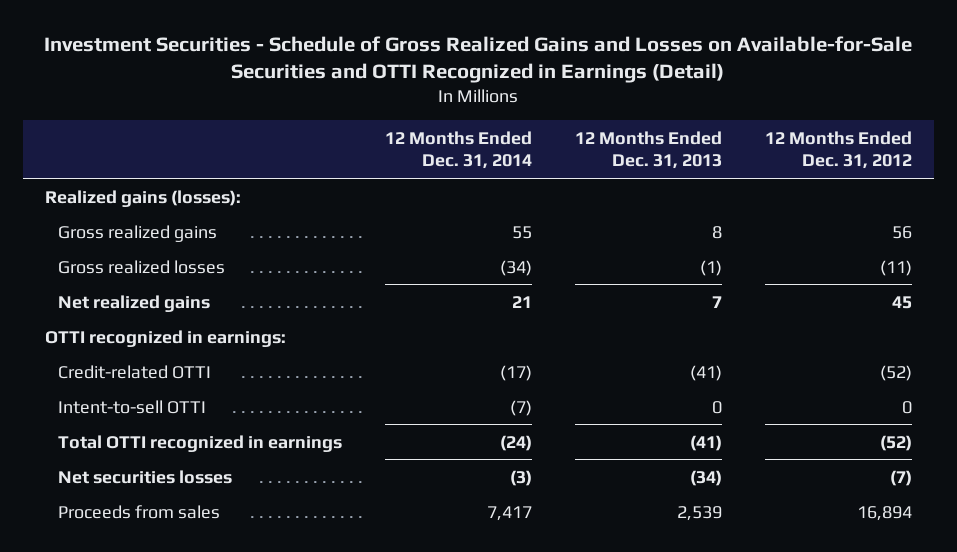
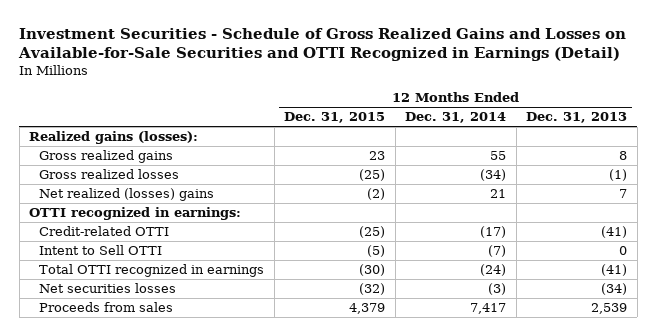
- | 12 Months Ended Dec. 31, 2014 | 12 Months Ended Dec. 31, 2013 | 12 Months Ended Dec. 31, 2012
+ | 12 Months Ended Dec. 31, 2015 | 12 Months Ended Dec. 31, 2014 | 12 Months Ended Dec. 31, 2013
- Net realized gains | 21 | 7 | 45
+ Net realized (losses) gains | (2) | 21 | 7
- Intent-to-sell OTTI | (7) | 0 | 0
+ Intent to Sell OTTI | (5) | (7) | 0

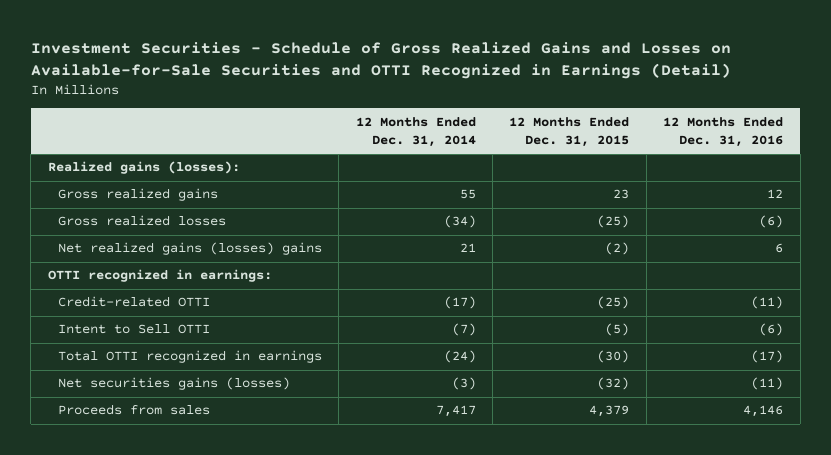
- | 12 Months Ended Dec. 31, 2015 | 12 Months Ended Dec. 31, 2014 | 12 Months Ended Dec. 31, 2013
+ | 12 Months Ended Dec. 31, 2014 | 12 Months Ended Dec. 31, 2015 | 12 Months Ended Dec. 31, 2016
- Net realized (losses) gains | (2) | 21 | 7
+ Net realized gains (losses) gains | 21 | (2) | 6
- Net securities losses | (32) | (3) | (34)
+ Net securities gains (losses) | (3) | (32) | (11)

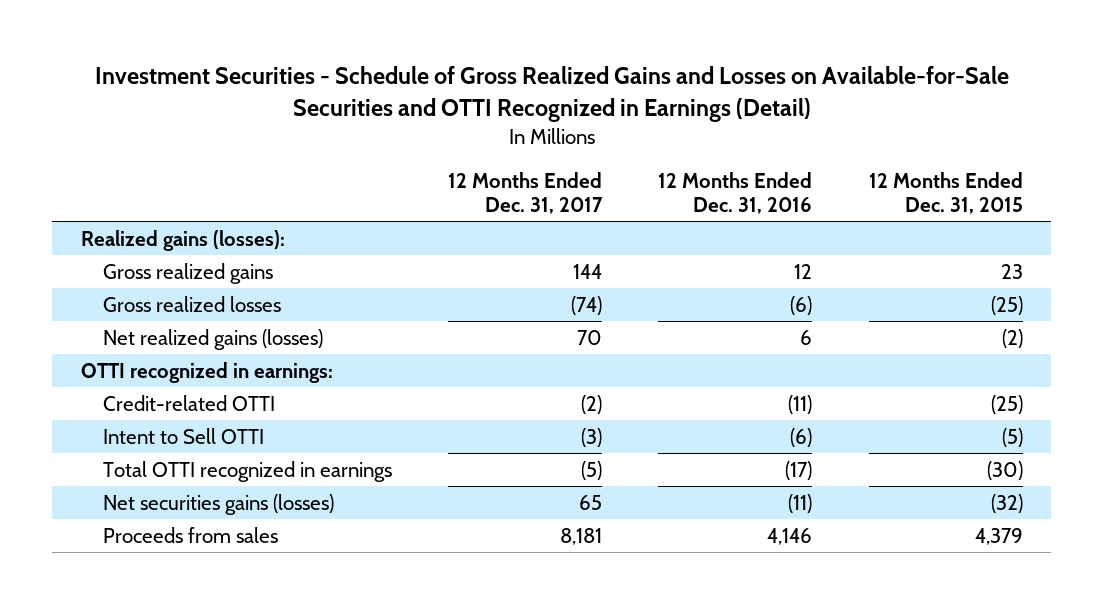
- | 12 Months Ended Dec. 31, 2014 | 12 Months Ended Dec. 31, 2015 | 12 Months Ended Dec. 31, 2016
+ | 12 Months Ended Dec. 31, 2017 | 12 Months Ended Dec. 31, 2016 | 12 Months Ended Dec. 31, 2015
- Net realized gains (losses) gains | 21 | (2) | 6
+ Net realized gains (losses) | 70 | 6 | (2)

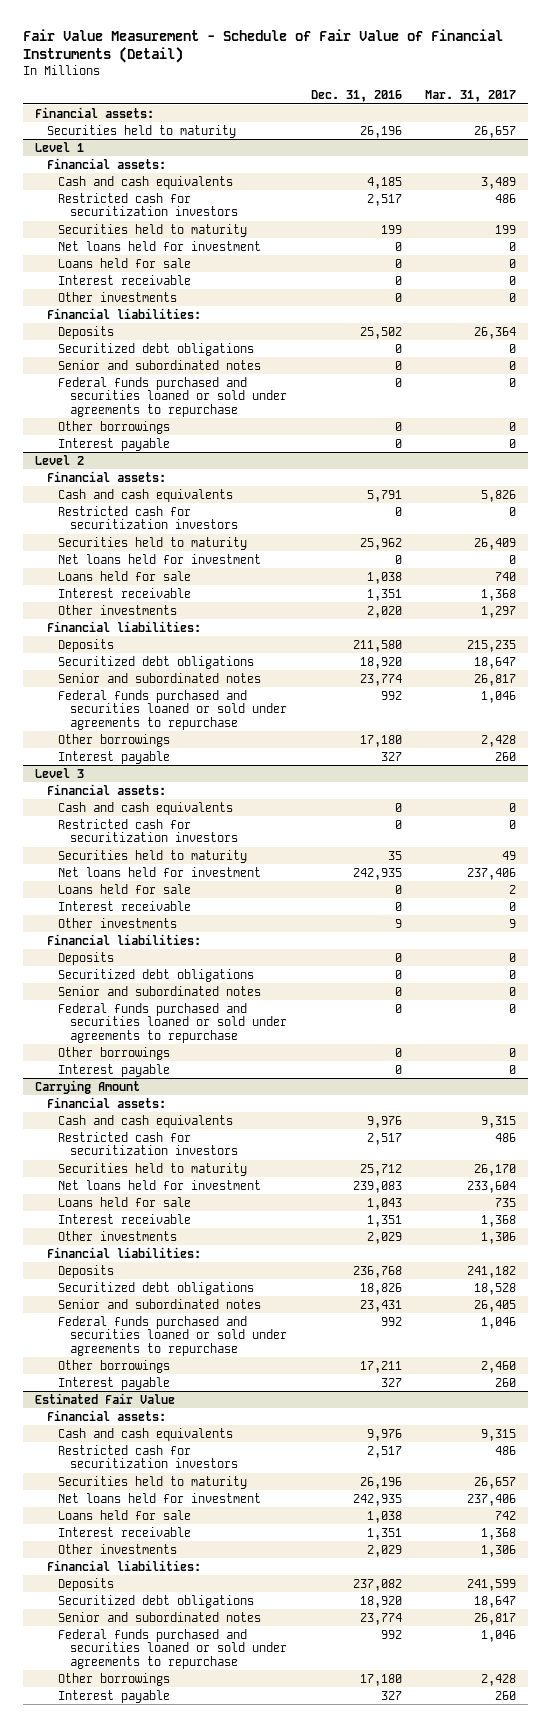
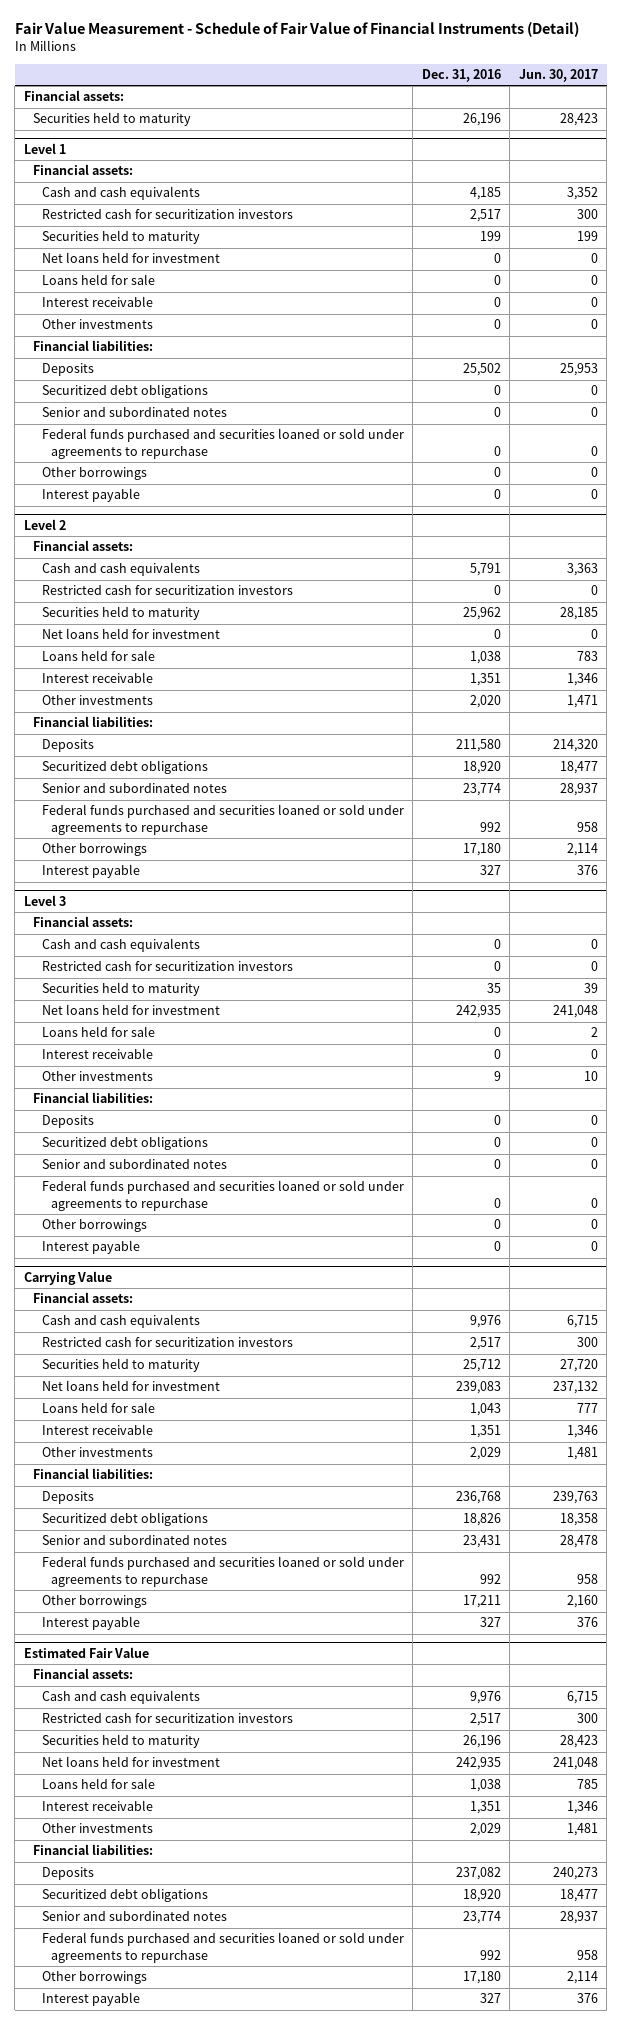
- | Dec. 31, 2016 | Mar. 31, 2017
+ | Dec. 31, 2016 | Jun. 30, 2017
- Carrying Amount
+ Carrying Value

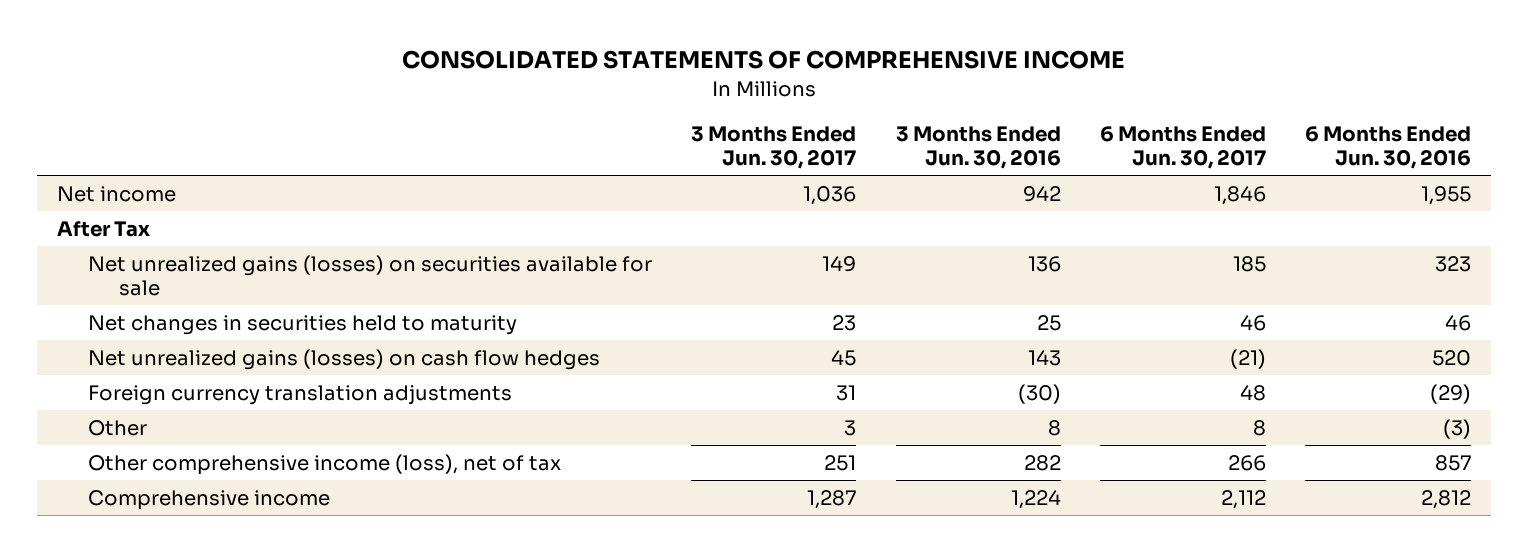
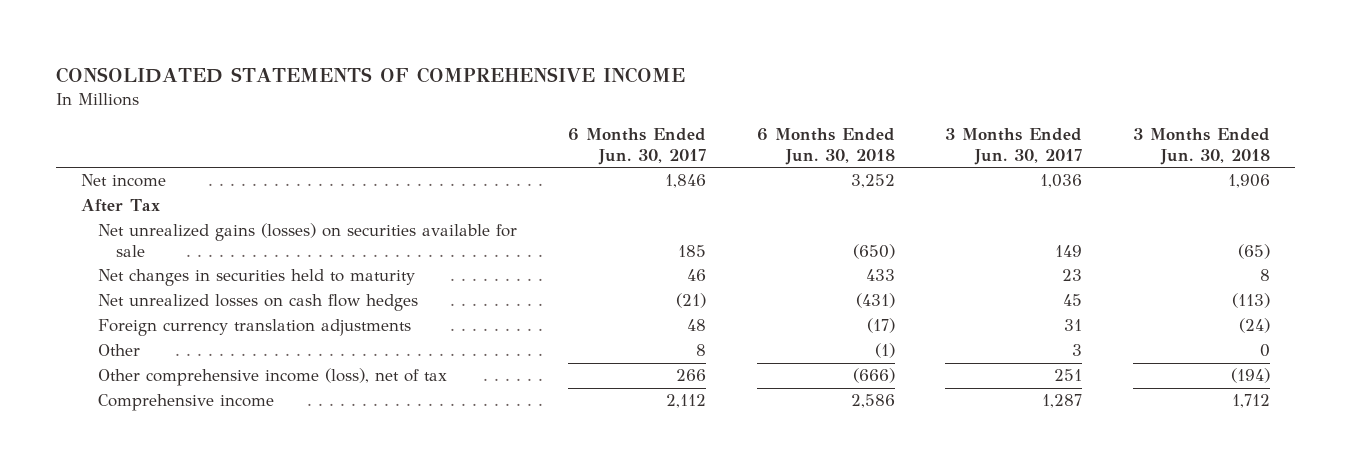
- | 3 Months Ended Jun. 30, 2017 | 3 Months Ended Jun. 30, 2016 | 6 Months Ended Jun. 30, 2017 | 6 Months Ended Jun. 30, 2016
+ | 6 Months Ended Jun. 30, 2017 | 6 Months Ended Jun. 30, 2018 | 3 Months Ended Jun. 30, 2017 | 3 Months Ended Jun. 30, 2018
- Net unrealized gains (losses) on cash flow hedges | 45 | 143 | (21) | 520
+ Net unrealized losses on cash flow hedges | (21) | (431) | 45 | (113)

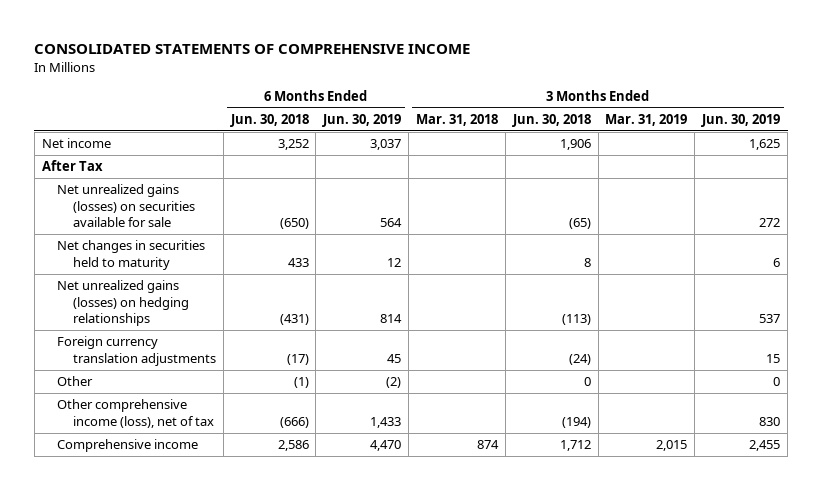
- | 6 Months Ended Jun. 30, 2017 | 6 Months Ended Jun. 30, 2018 | 3 Months Ended Jun. 30, 2017 | 3 Months Ended Jun. 30, 2018
+ | 6 Months Ended Jun. 30, 2018 | 6 Months Ended Jun. 30, 2019 | 3 Months Ended Mar. 31, 2018 | 3 Months Ended Jun. 30, 2018 | 3 Months Ended Mar. 31, 2019 | 3 Months Ended Jun. 30, 2019
- Net unrealized losses on cash flow hedges | (21) | (431) | 45 | (113)
+ Net unrealized gains (losses) on hedging relationships | (431) | 814 | | (113) | | 537

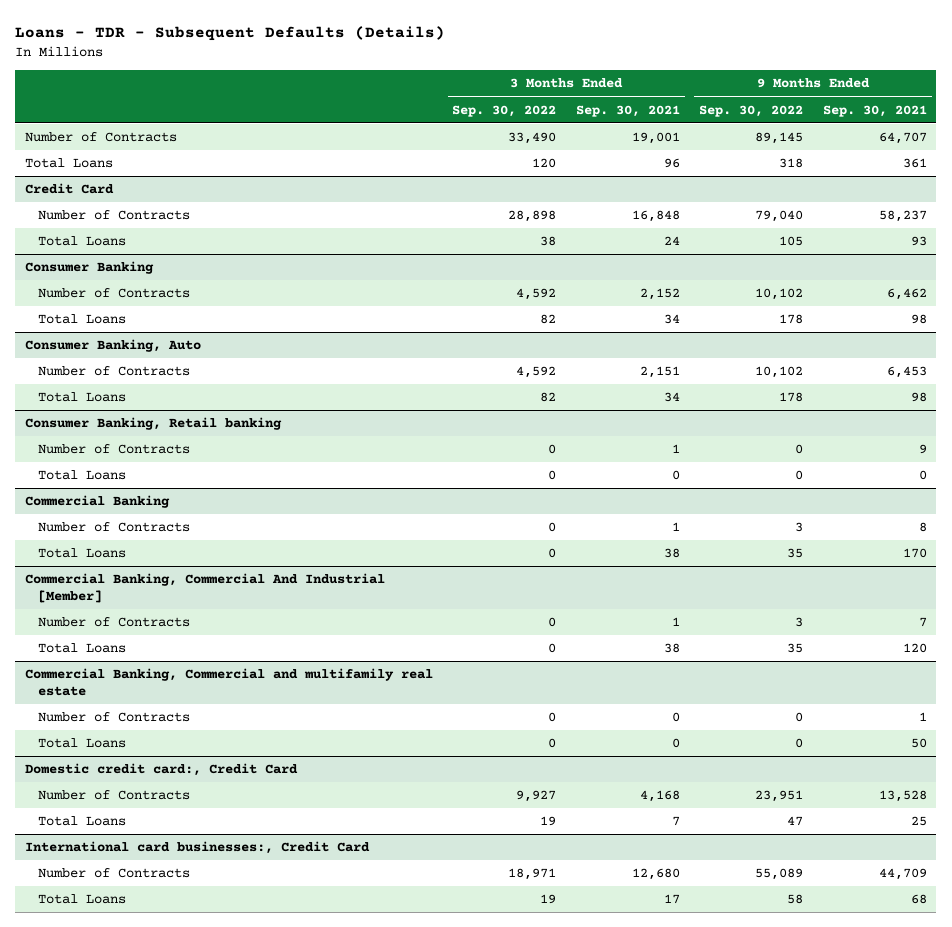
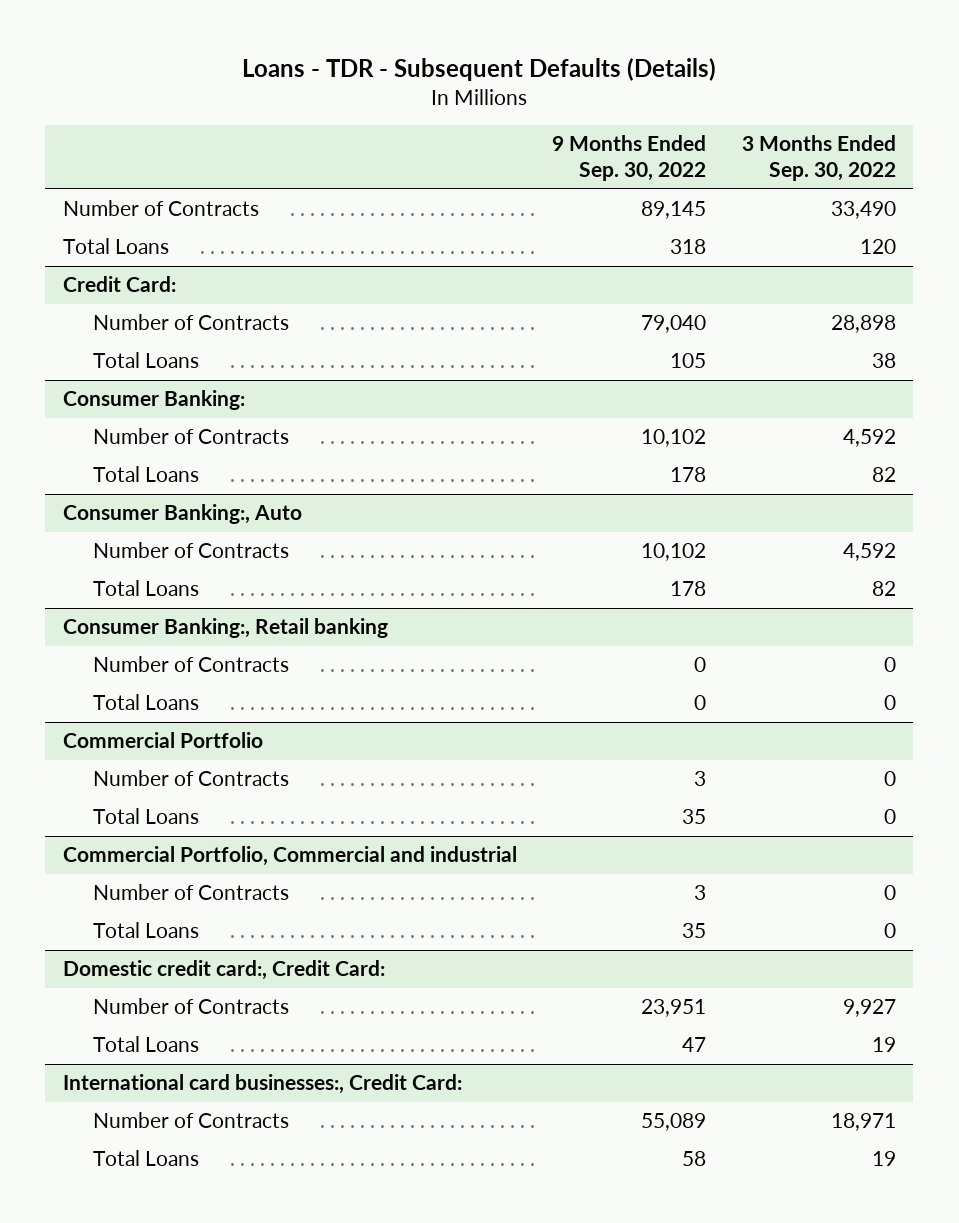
- | 3 Months Ended Sep. 30, 2022 | 3 Months Ended Sep. 30, 2021 | 9 Months Ended Sep. 30, 2022 | 9 Months Ended Sep. 30, 2021
+ | 9 Months Ended Sep. 30, 2022 | 3 Months Ended Sep. 30, 2022
- Credit Card
+ Credit Card:
- Consumer Banking
+ Consumer Banking:
- Consumer Banking, Auto
+ Consumer Banking:, Auto
- Consumer Banking, Retail banking
+ Consumer Banking:, Retail banking
- Commercial Banking
+ Commercial Portfolio
- Commercial Banking, Commercial And Industrial [Member]
+ Commercial Portfolio, Commercial and industrial
- Commercial Banking, Commercial and multifamily real estate
- Number of Contracts | 0 | 0 | 0 | 1
- Total Loans | 0 | 0 | 0 | 50
- Domestic credit card:, Credit Card
+ Domestic credit card:, Credit Card:
- International card businesses:, Credit Card
+ International card businesses:, Credit Card:

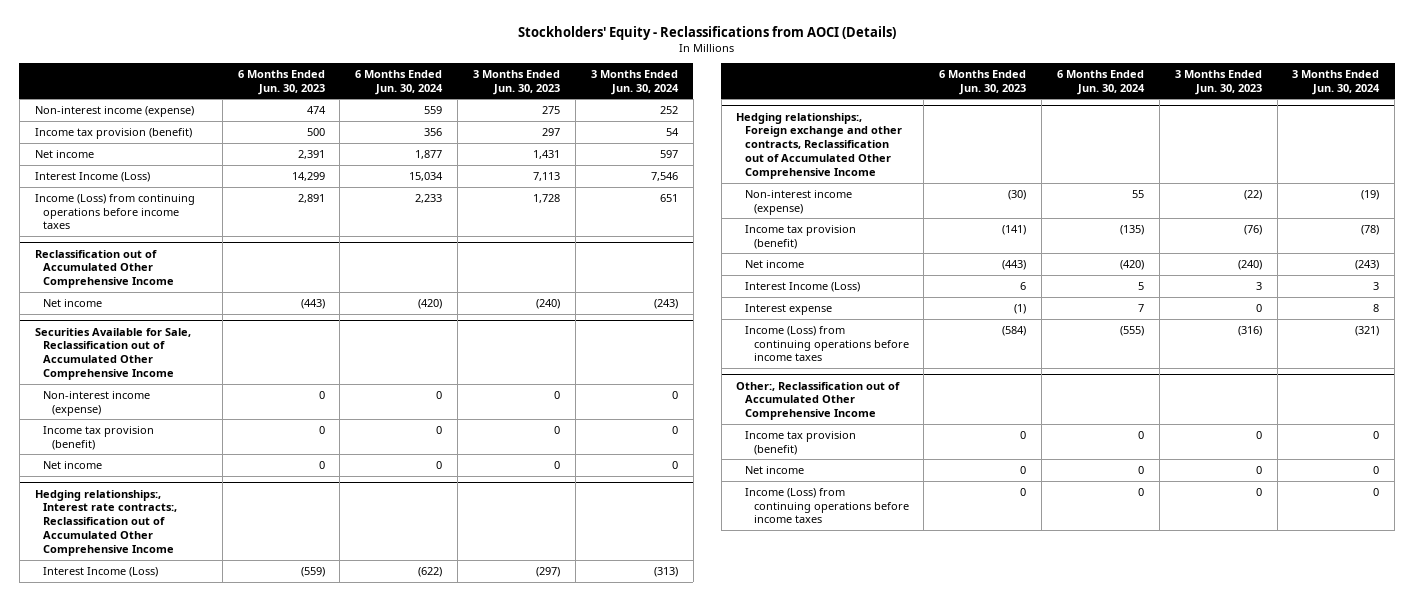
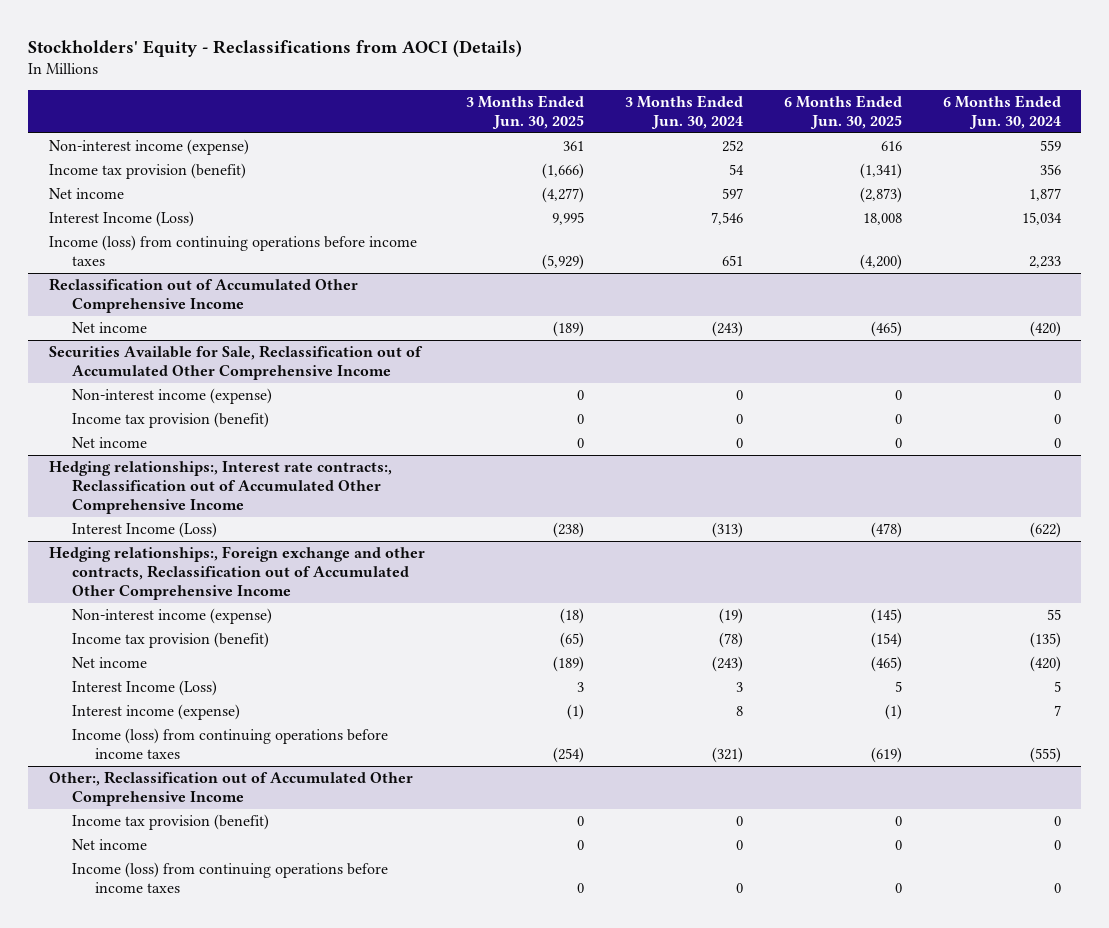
- | 6 Months Ended Jun. 30, 2023 | 6 Months Ended Jun. 30, 2024 | 3 Months Ended Jun. 30, 2023 | 3 Months Ended Jun. 30, 2024
+ | 3 Months Ended Jun. 30, 2025 | 3 Months Ended Jun. 30, 2024 | 6 Months Ended Jun. 30, 2025 | 6 Months Ended Jun. 30, 2024
- Income (Loss) from continuing operations before income taxes | 2,891 | 2,233 | 1,728 | 651
+ Income (loss) from continuing operations before income taxes | (5,929) | 651 | (4,200) | 2,233
@ Hedging relationships:, Foreign exchange and other contracts, Reclassification out of Accumulated Other Comprehensive Income
- Interest expense | (1) | 7 | 0 | 8
- Income (Loss) from continuing operations before income taxes | (584) | (555) | (316) | (321)
+ Interest income (expense) | (1) | 8 | (1) | 7
+ Income (loss) from continuing operations before income taxes | (254) | (321) | (619) | (555)
@ Other:, Reclassification out of Accumulated Other Comprehensive Income
- Income (Loss) from continuing operations before income taxes | 0 | 0 | 0 | 0
+ Income (loss) from continuing operations before income taxes | 0 | 0 | 0 | 0

